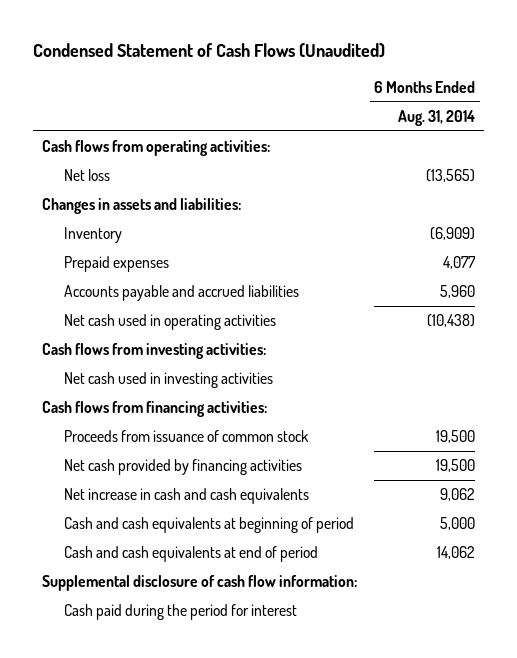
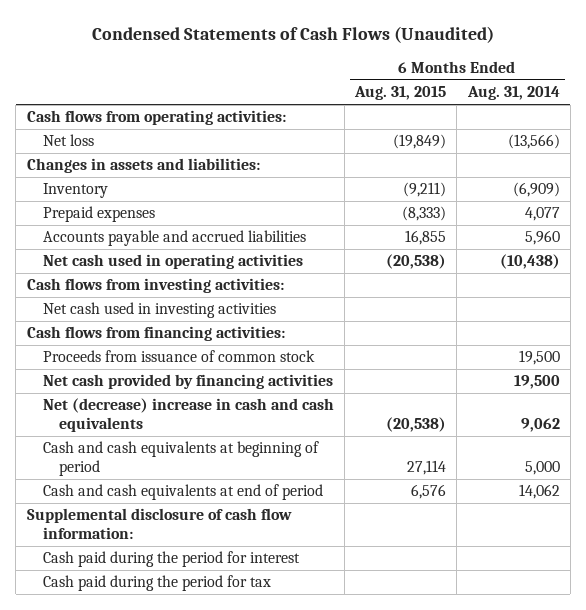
- Condensed Statement of Cash Flows (Unaudited)
+ Condensed Statements of Cash Flows (Unaudited)
- | 6 Months Ended Aug. 31, 2014
+ | 6 Months Ended Aug. 31, 2015 | 6 Months Ended Aug. 31, 2014
- Net loss | (13,565)
+ Net loss | (19,849) | (13,566)
- Net increase in cash and cash equivalents | 9,062
+ Net (decrease) increase in cash and cash equivalents | (20,538) | 9,062
+ Cash paid during the period for tax

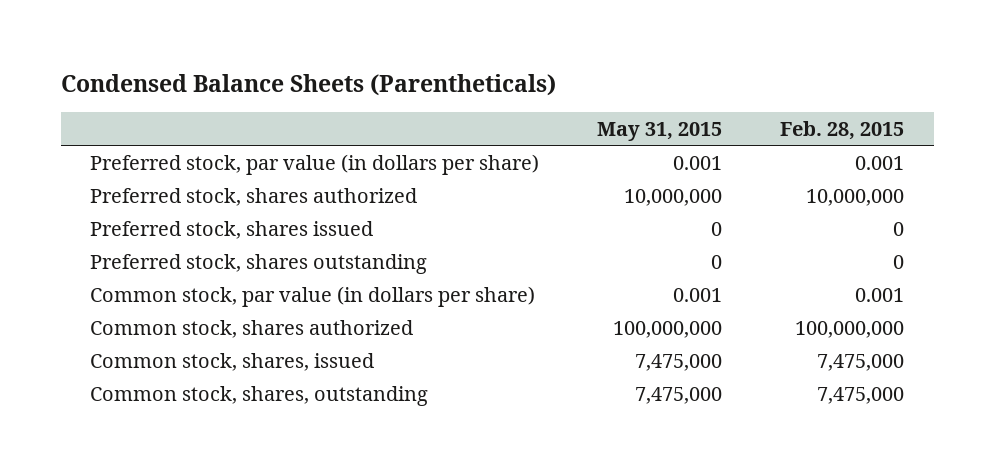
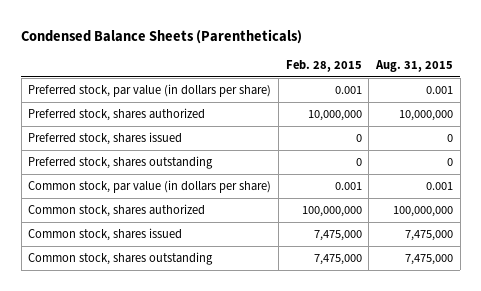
- | May 31, 2015 | Feb. 28, 2015
+ | Feb. 28, 2015 | Aug. 31, 2015
- Common stock, shares, issued | 7,475,000 | 7,475,000
- Common stock, shares, outstanding | 7,475,000 | 7,475,000
+ Common stock, shares issued | 7,475,000 | 7,475,000
+ Common stock, shares outstanding | 7,475,000 | 7,475,000

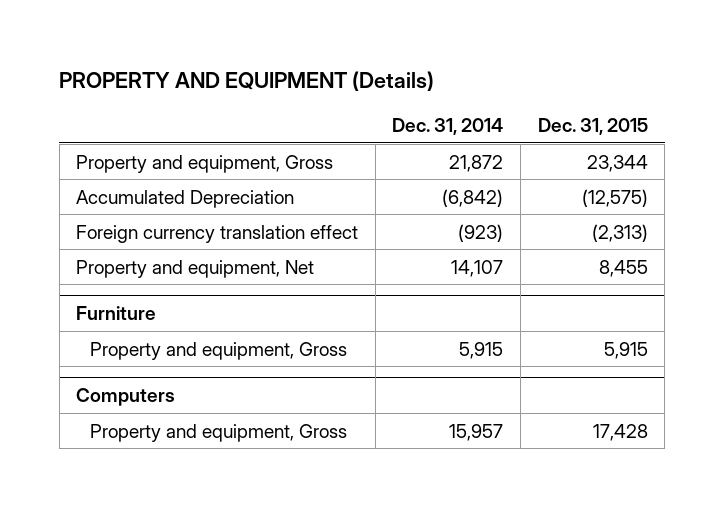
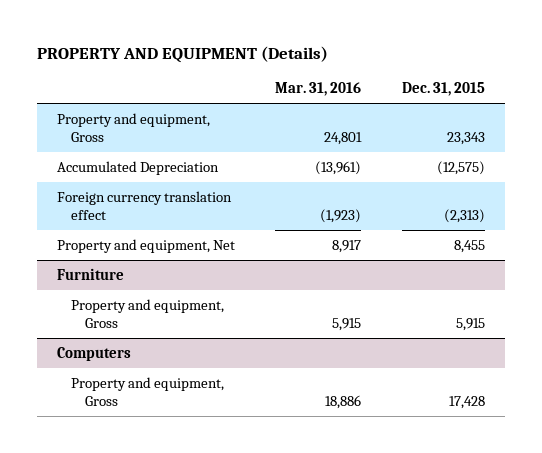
- | Dec. 31, 2014 | Dec. 31, 2015
+ | Mar. 31, 2016 | Dec. 31, 2015
- Property and equipment, Gross | 21,872 | 23,344
+ Property and equipment, Gross | 24,801 | 23,343

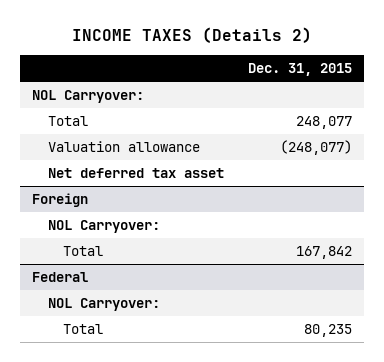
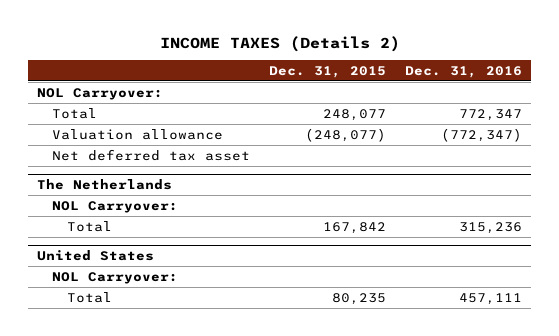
- | Dec. 31, 2015
+ | Dec. 31, 2015 | Dec. 31, 2016
- Foreign
+ The Netherlands
- Federal
+ United States

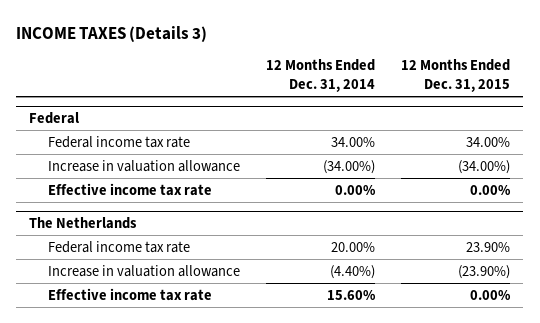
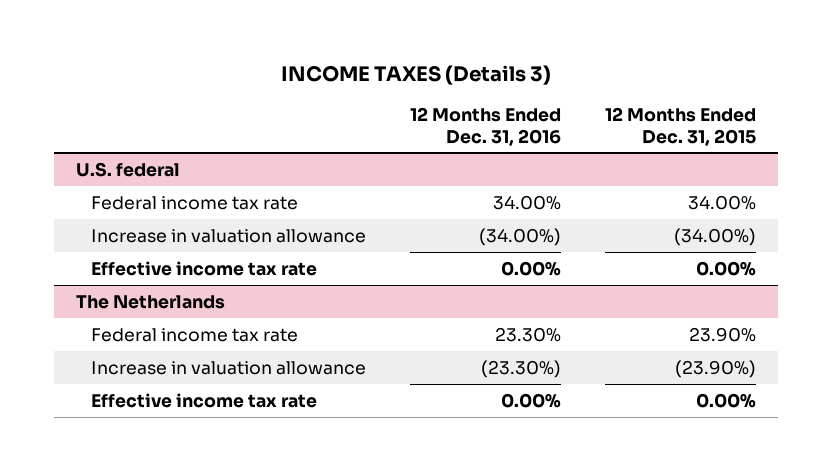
- | 12 Months Ended Dec. 31, 2014 | 12 Months Ended Dec. 31, 2015
+ | 12 Months Ended Dec. 31, 2016 | 12 Months Ended Dec. 31, 2015
- Federal
+ U.S. federal

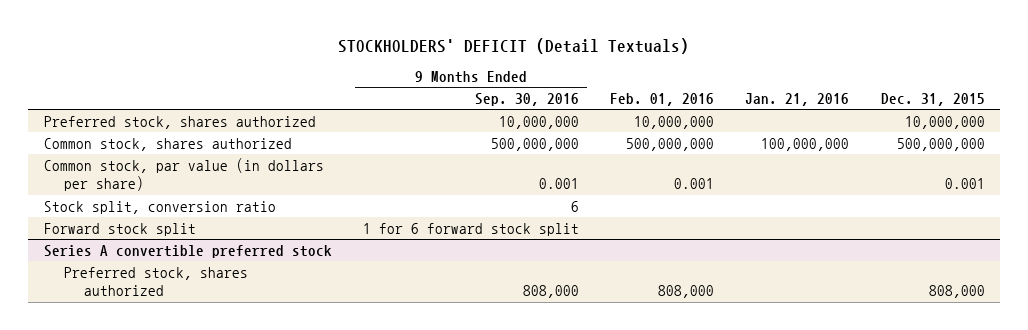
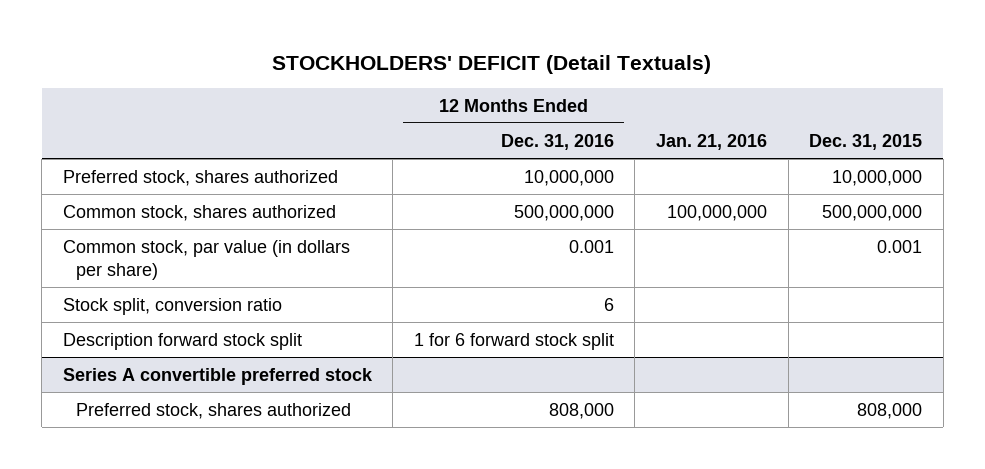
- | 9 Months Ended Sep. 30, 2016 | Feb. 01, 2016 | Jan. 21, 2016 | Dec. 31, 2015
+ | 12 Months Ended Dec. 31, 2016 | Jan. 21, 2016 | Dec. 31, 2015
- Forward stock split | 1 for 6 forward stock split | | |
+ Description forward stock split | 1 for 6 forward stock split | |

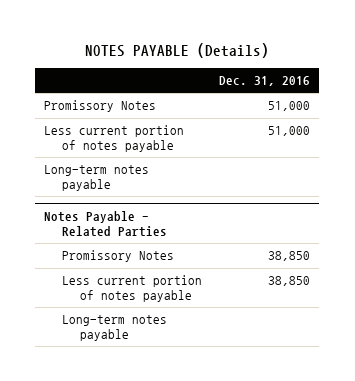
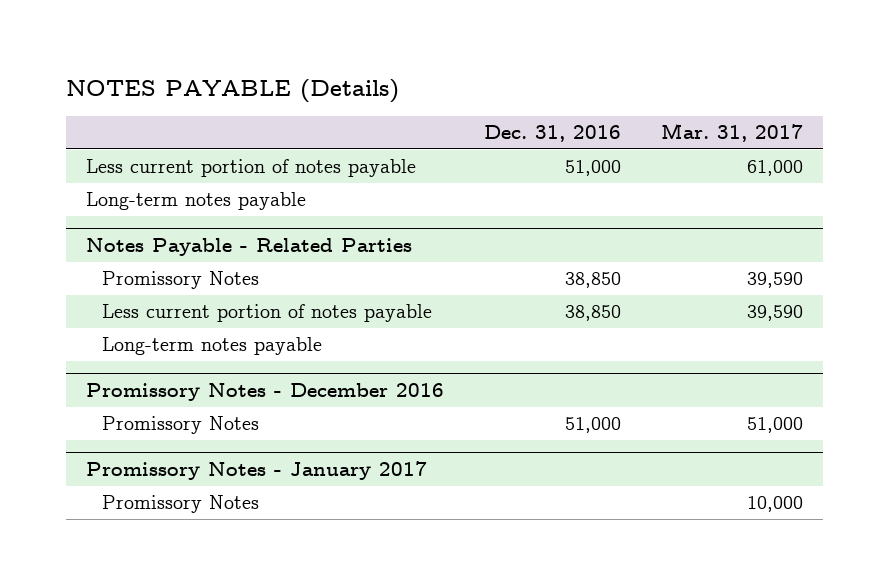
- | Dec. 31, 2016
+ | Dec. 31, 2016 | Mar. 31, 2017
- Promissory Notes | 51,000
+ Promissory Notes - December 2016
+ Promissory Notes | 51,000 | 51,000
+ Promissory Notes - January 2017
+ Promissory Notes | | 10,000

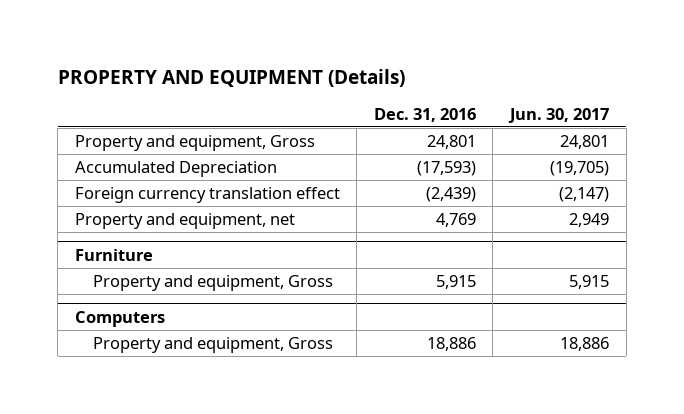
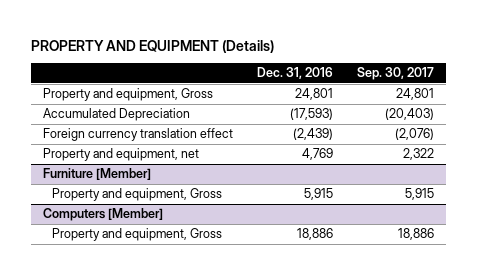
- | Dec. 31, 2016 | Jun. 30, 2017
+ | Dec. 31, 2016 | Sep. 30, 2017
- Furniture
+ Furniture [Member]
- Computers
+ Computers [Member]

